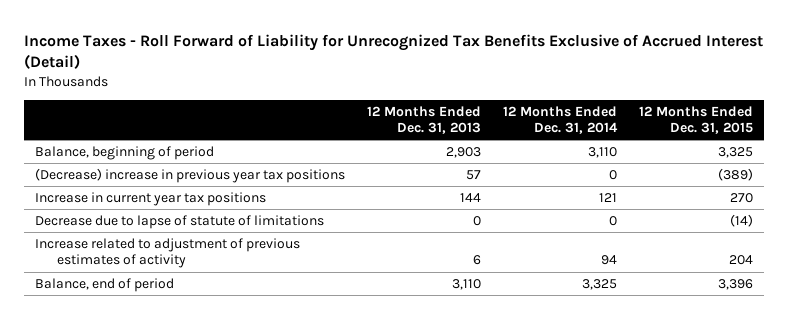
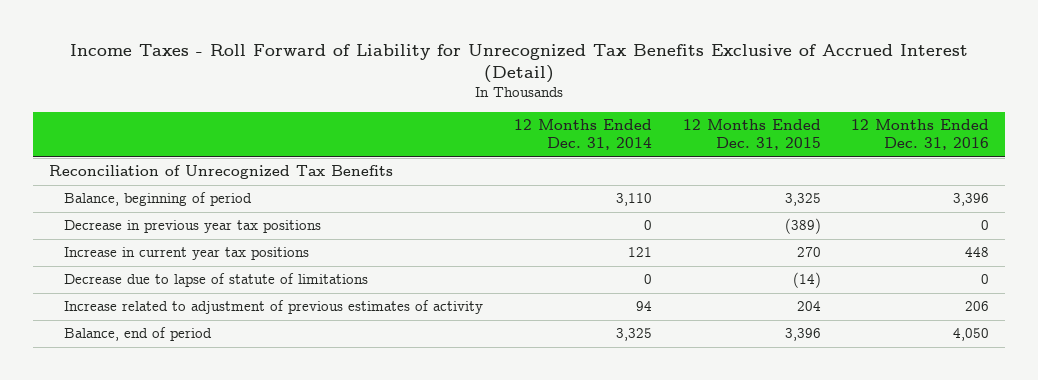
- | 12 Months Ended Dec. 31, 2013 | 12 Months Ended Dec. 31, 2014 | 12 Months Ended Dec. 31, 2015
+ | 12 Months Ended Dec. 31, 2014 | 12 Months Ended Dec. 31, 2015 | 12 Months Ended Dec. 31, 2016
+ Reconciliation of Unrecognized Tax Benefits
- (Decrease) increase in previous year tax positions | 57 | 0 | (389)
+ Decrease in previous year tax positions | 0 | (389) | 0

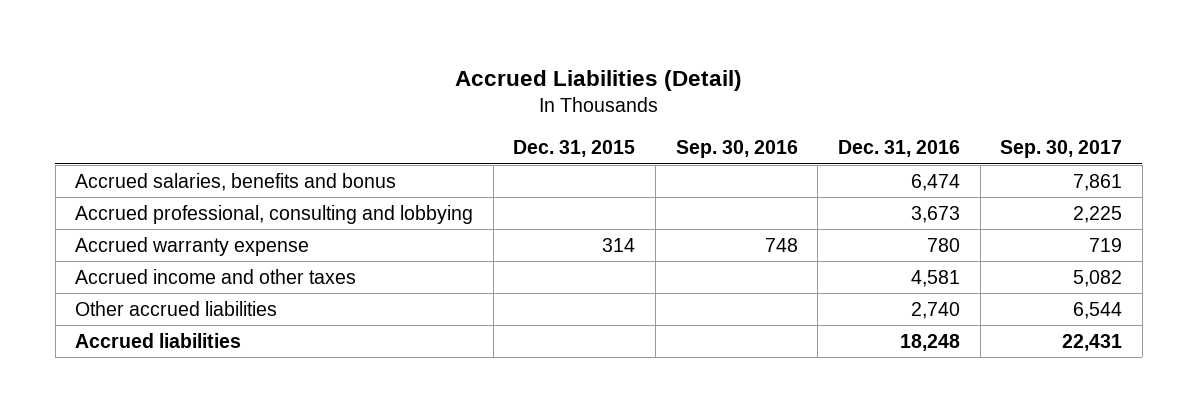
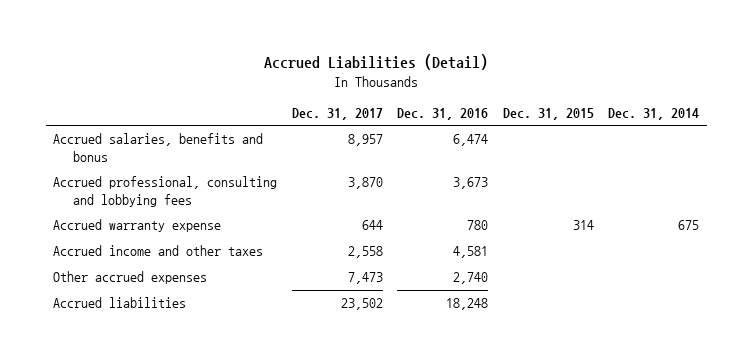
- | Dec. 31, 2015 | Sep. 30, 2016 | Dec. 31, 2016 | Sep. 30, 2017
+ | Dec. 31, 2017 | Dec. 31, 2016 | Dec. 31, 2015 | Dec. 31, 2014
- Accrued professional, consulting and lobbying | | | 3,673 | 2,225
+ Accrued professional, consulting and lobbying fees | 3,870 | 3,673 | |
- Other accrued liabilities | | | 2,740 | 6,544
+ Other accrued expenses | 7,473 | 2,740 | |

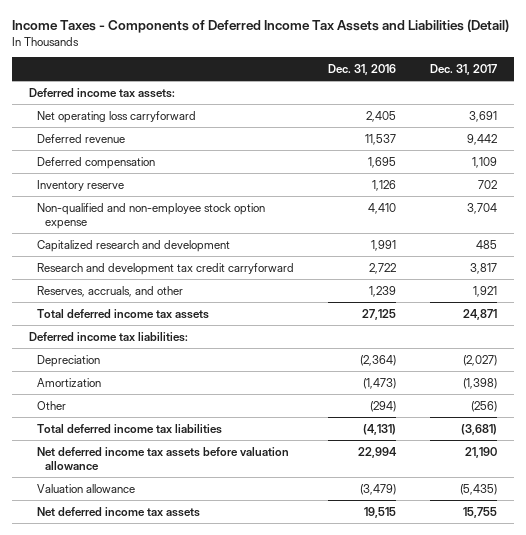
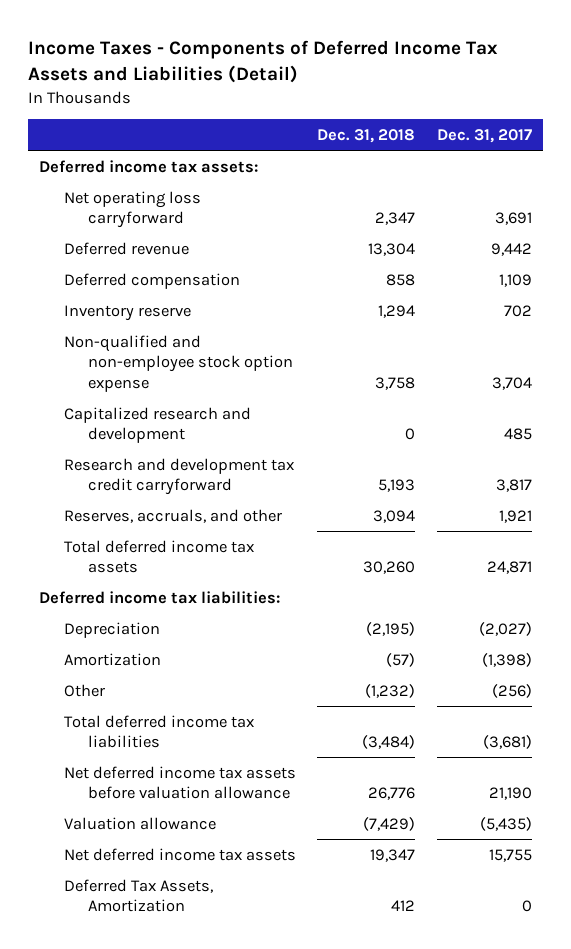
- | Dec. 31, 2016 | Dec. 31, 2017
+ | Dec. 31, 2018 | Dec. 31, 2017
+ Deferred Tax Assets, Amortization | 412 | 0

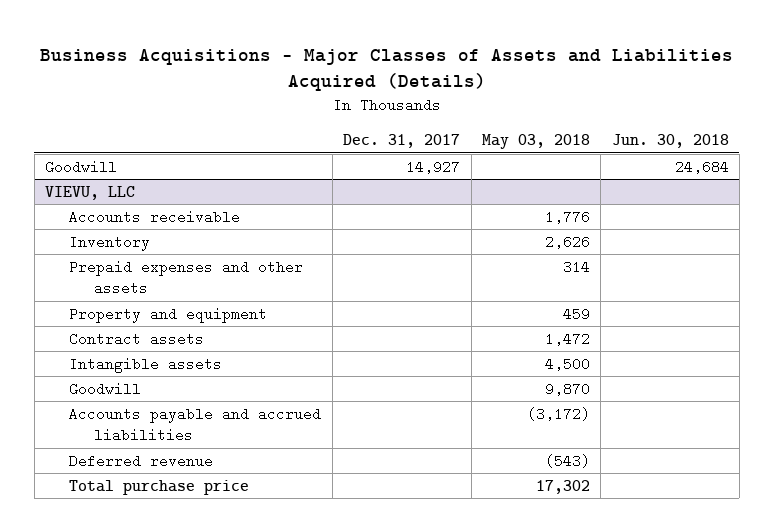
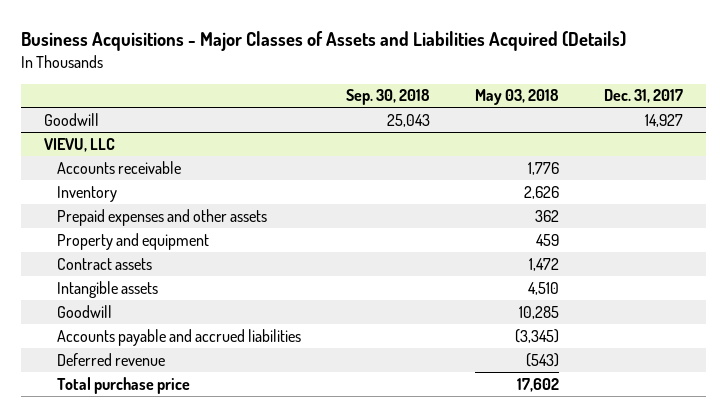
- | Dec. 31, 2017 | May 03, 2018 | Jun. 30, 2018
+ | Sep. 30, 2018 | May 03, 2018 | Dec. 31, 2017
@ VIEVU, LLC
- Prepaid expenses and other assets | | 314 |
+ Prepaid expenses and other assets | | 362 |
- Intangible assets | | 4,500 |
- Goodwill | | 9,870 |
- Accounts payable and accrued liabilities | | (3,172) |
+ Intangible assets | | 4,510 |
+ Goodwill | | 10,285 |
+ Accounts payable and accrued liabilities | | (3,345) |
- Total purchase price | | 17,302 |
+ Total purchase price | | 17,602 |

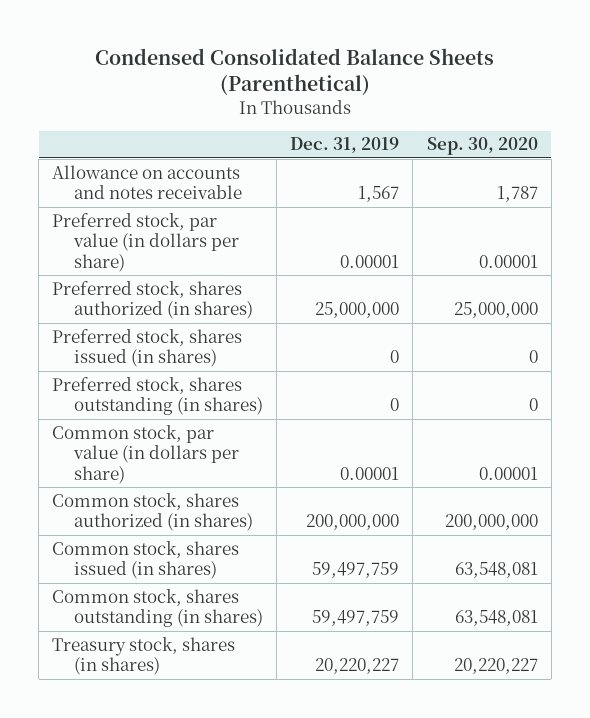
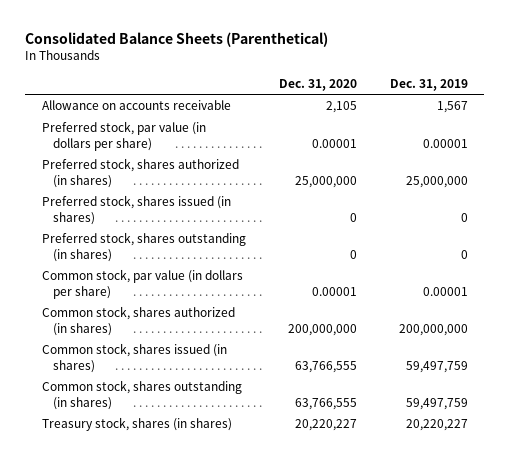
- Condensed Consolidated Balance Sheets (Parenthetical)
+ Consolidated Balance Sheets (Parenthetical)
- | Dec. 31, 2019 | Sep. 30, 2020
+ | Dec. 31, 2020 | Dec. 31, 2019
- Allowance on accounts and notes receivable | 1,567 | 1,787
+ Allowance on accounts receivable | 2,105 | 1,567

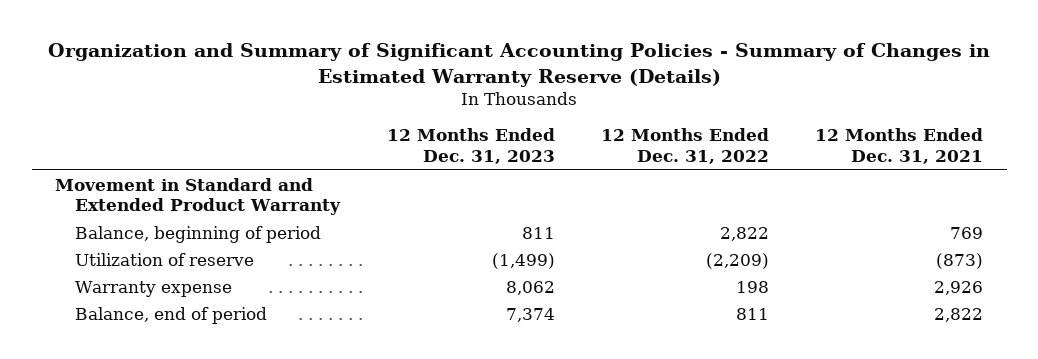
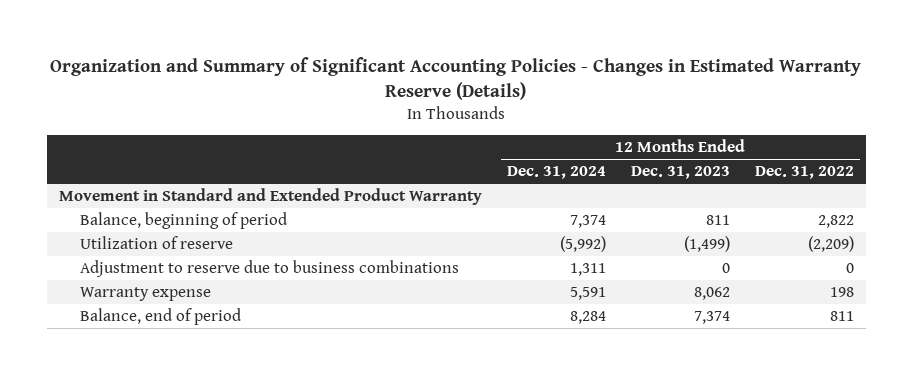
- Organization and Summary of Significant Accounting Policies - Summary of Changes in Estimated Warranty Reserve (Details)
+ Organization and Summary of Significant Accounting Policies - Changes in Estimated Warranty Reserve (Details)
- | 12 Months Ended Dec. 31, 2023 | 12 Months Ended Dec. 31, 2022 | 12 Months Ended Dec. 31, 2021
+ | 12 Months Ended Dec. 31, 2024 | 12 Months Ended Dec. 31, 2023 | 12 Months Ended Dec. 31, 2022
+ Adjustment to reserve due to business combinations | 1,311 | 0 | 0

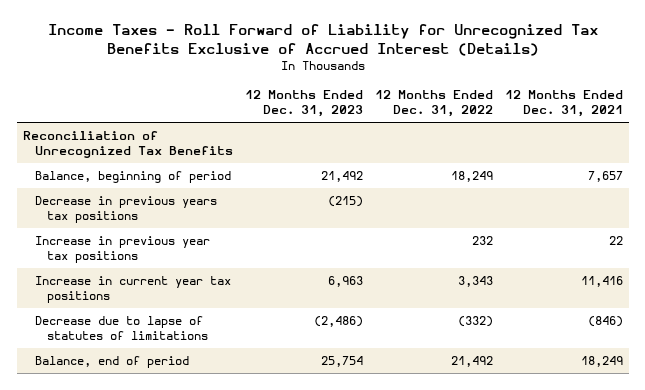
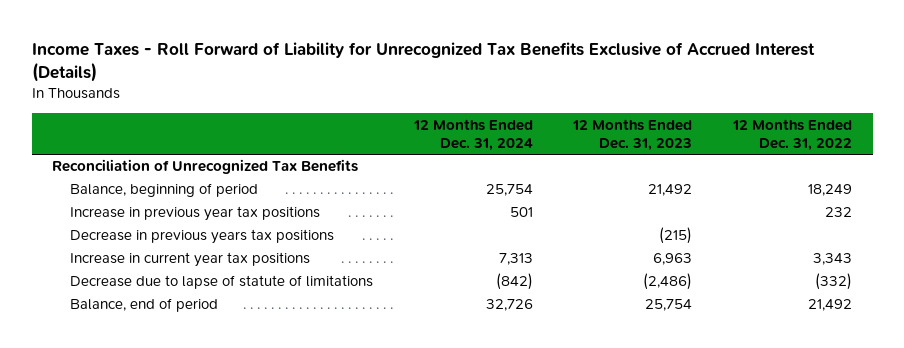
- | 12 Months Ended Dec. 31, 2023 | 12 Months Ended Dec. 31, 2022 | 12 Months Ended Dec. 31, 2021
+ | 12 Months Ended Dec. 31, 2024 | 12 Months Ended Dec. 31, 2023 | 12 Months Ended Dec. 31, 2022
moved down: Decrease in previous years tax positions | | (215) |
- Decrease due to lapse of statutes of limitations | (2,486) | (332) | (846)
+ Decrease due to lapse of statute of limitations | (842) | (2,486) | (332)

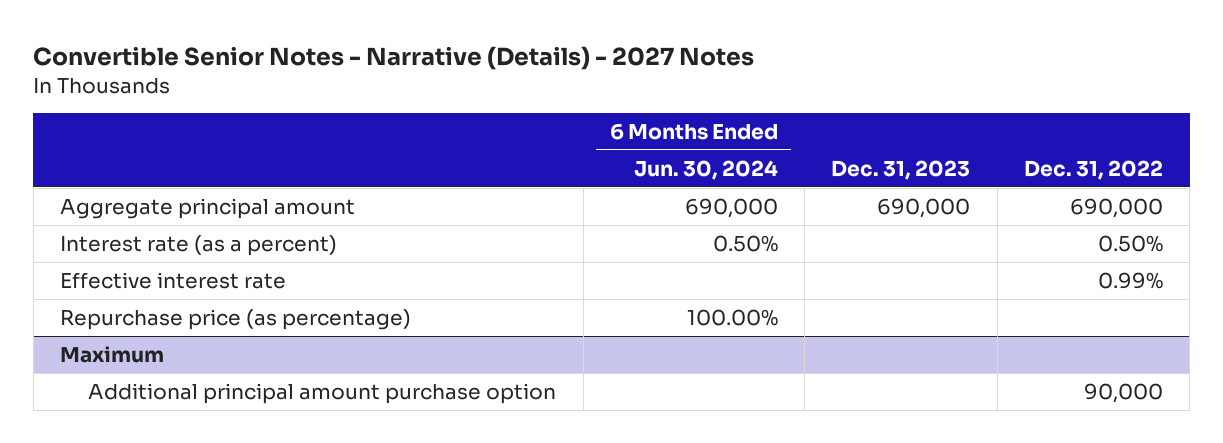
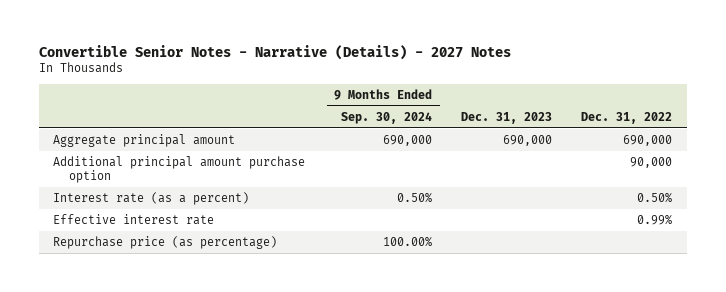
- | 6 Months Ended Jun. 30, 2024 | Dec. 31, 2023 | Dec. 31, 2022
+ | 9 Months Ended Sep. 30, 2024 | Dec. 31, 2023 | Dec. 31, 2022
+ Additional principal amount purchase option | | | 90,000
- Maximum
- Additional principal amount purchase option | | | 90,000

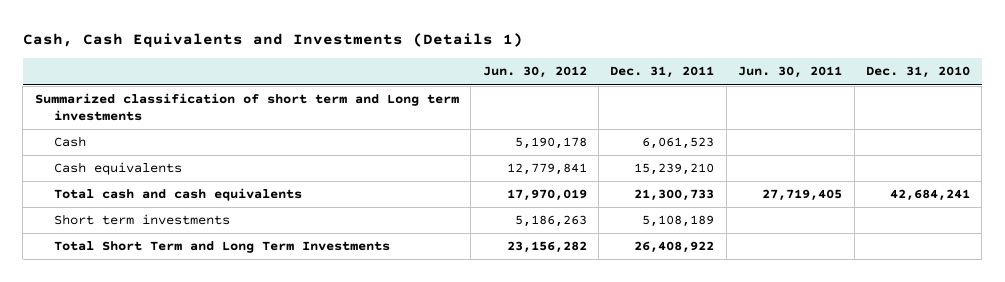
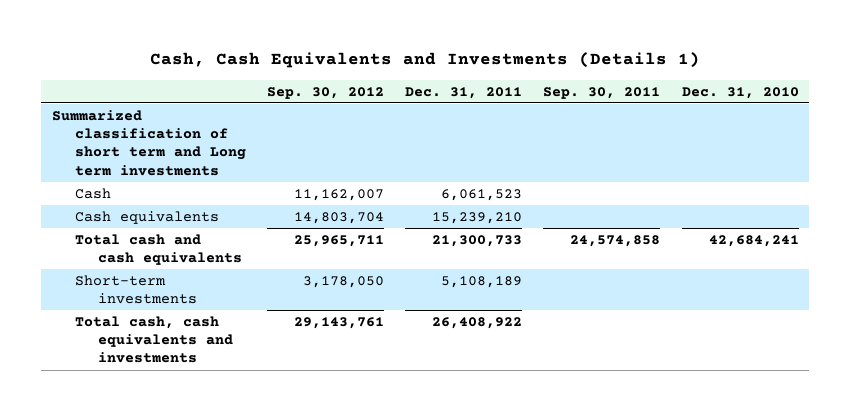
- | Jun. 30, 2012 | Dec. 31, 2011 | Jun. 30, 2011 | Dec. 31, 2010
+ | Sep. 30, 2012 | Dec. 31, 2011 | Sep. 30, 2011 | Dec. 31, 2010
- Short term investments | 5,186,263 | 5,108,189 | |
- Total Short Term and Long Term Investments | 23,156,282 | 26,408,922 | |
+ Short-term investments | 3,178,050 | 5,108,189 | |
+ Total cash, cash equivalents and investments | 29,143,761 | 26,408,922 | |

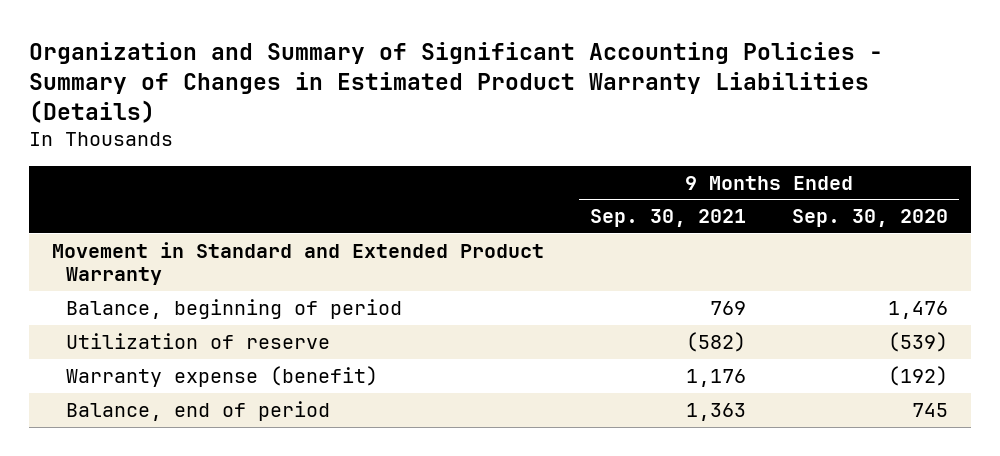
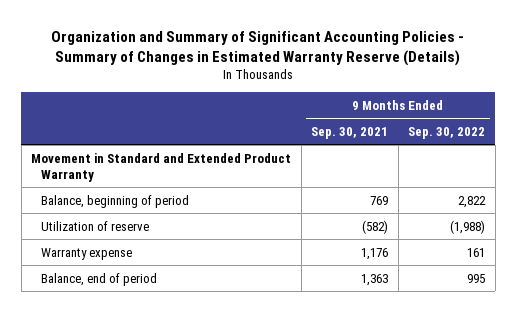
- Organization and Summary of Significant Accounting Policies - Summary of Changes in Estimated Product Warranty Liabilities (Details)
+ Organization and Summary of Significant Accounting Policies - Summary of Changes in Estimated Warranty Reserve (Details)
- | 9 Months Ended Sep. 30, 2021 | 9 Months Ended Sep. 30, 2020
+ | 9 Months Ended Sep. 30, 2021 | 9 Months Ended Sep. 30, 2022
- Warranty expense (benefit) | 1,176 | (192)
+ Warranty expense | 1,176 | 161

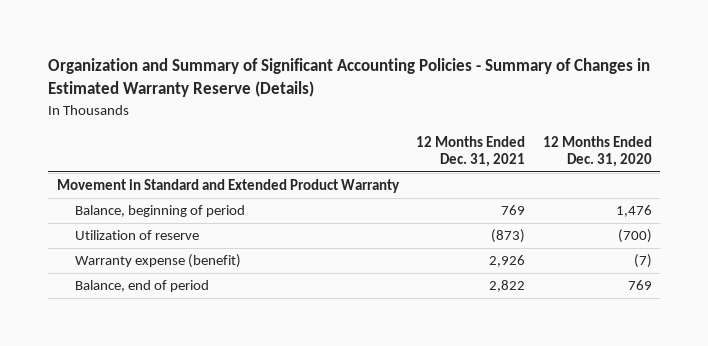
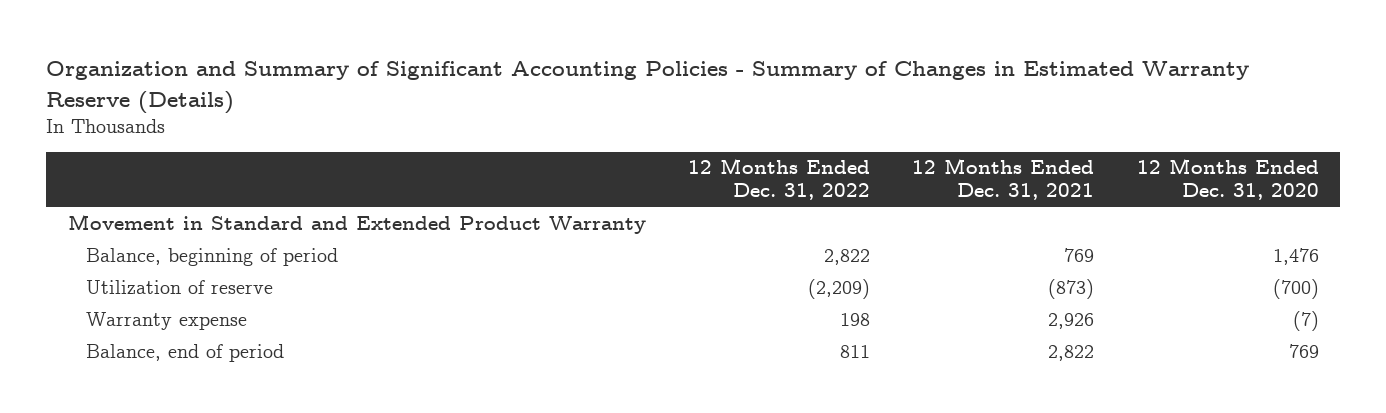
- | 12 Months Ended Dec. 31, 2021 | 12 Months Ended Dec. 31, 2020
+ | 12 Months Ended Dec. 31, 2022 | 12 Months Ended Dec. 31, 2021 | 12 Months Ended Dec. 31, 2020
- Warranty expense (benefit) | 2,926 | (7)
+ Warranty expense | 198 | 2,926 | (7)

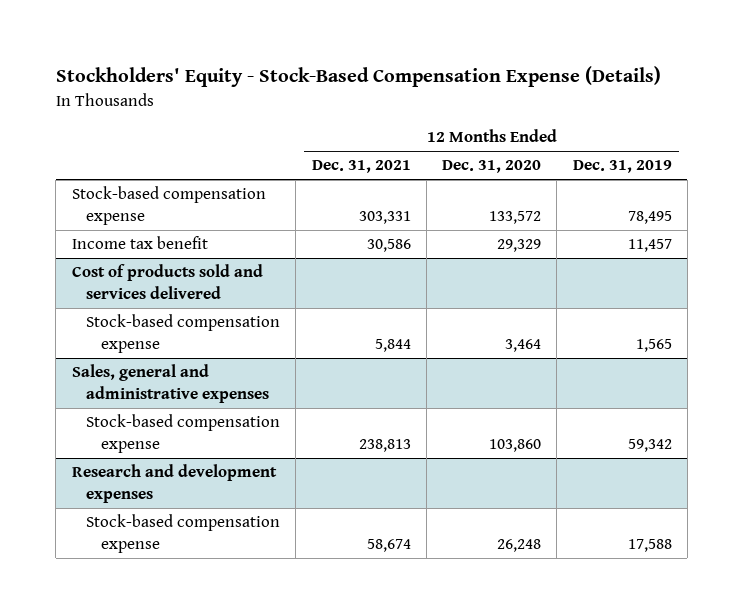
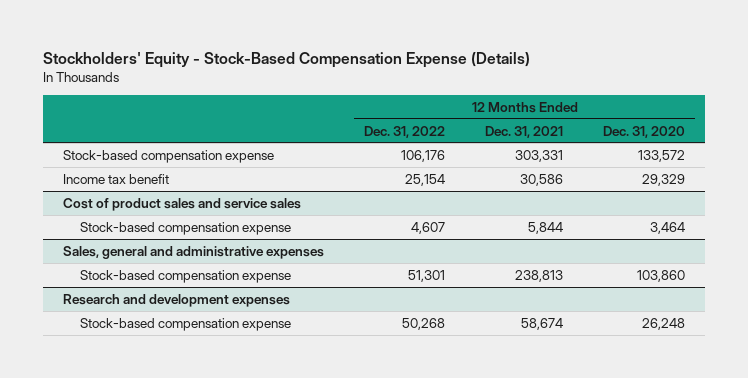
- | 12 Months Ended Dec. 31, 2021 | 12 Months Ended Dec. 31, 2020 | 12 Months Ended Dec. 31, 2019
+ | 12 Months Ended Dec. 31, 2022 | 12 Months Ended Dec. 31, 2021 | 12 Months Ended Dec. 31, 2020
- Cost of products sold and services delivered
+ Cost of product sales and service sales

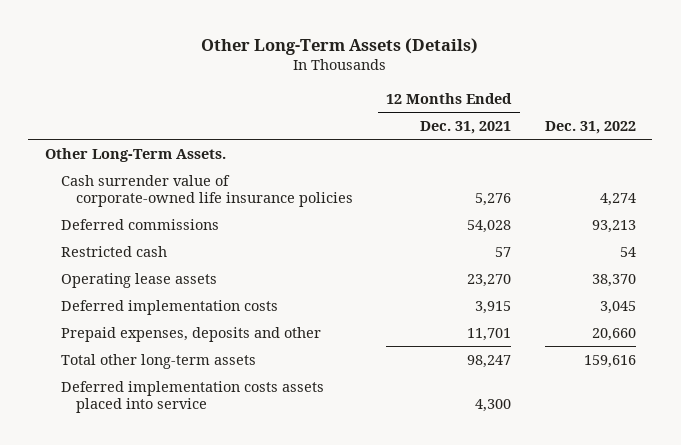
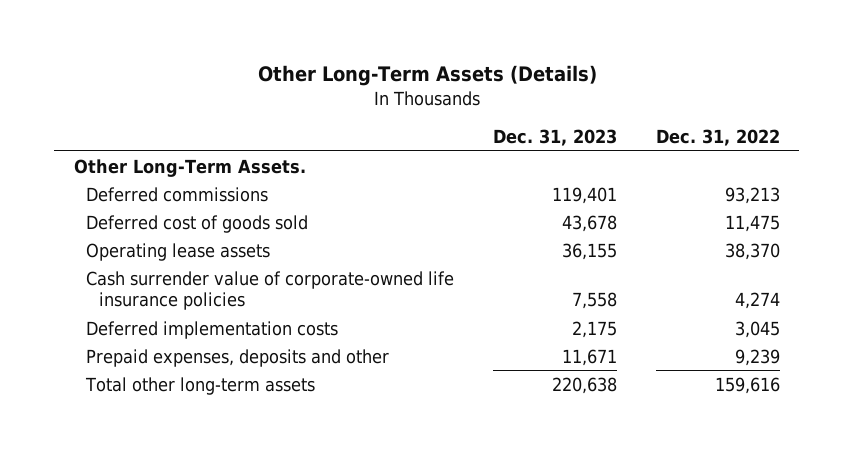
- | 12 Months Ended Dec. 31, 2021 | Dec. 31, 2022
+ | Dec. 31, 2023 | Dec. 31, 2022
- Restricted cash | 57 | 54
+ Deferred cost of goods sold | 43,678 | 11,475
moved down: Cash surrender value of corporate-owned life insurance policies | 7,558 | 4,274
- Prepaid expenses, deposits and other | 11,701 | 20,660
+ Prepaid expenses, deposits and other | 11,671 | 9,239
- Deferred implementation costs assets placed into service | 4,300 |

